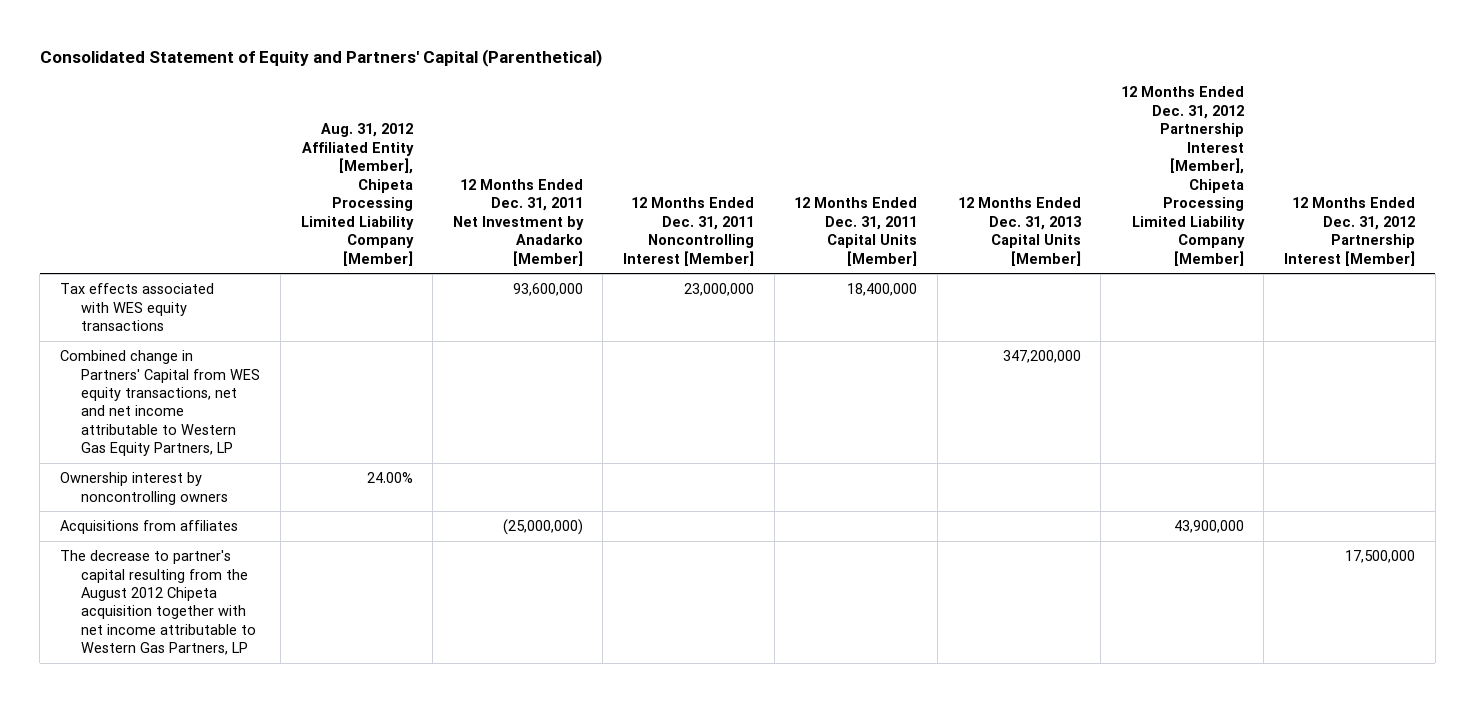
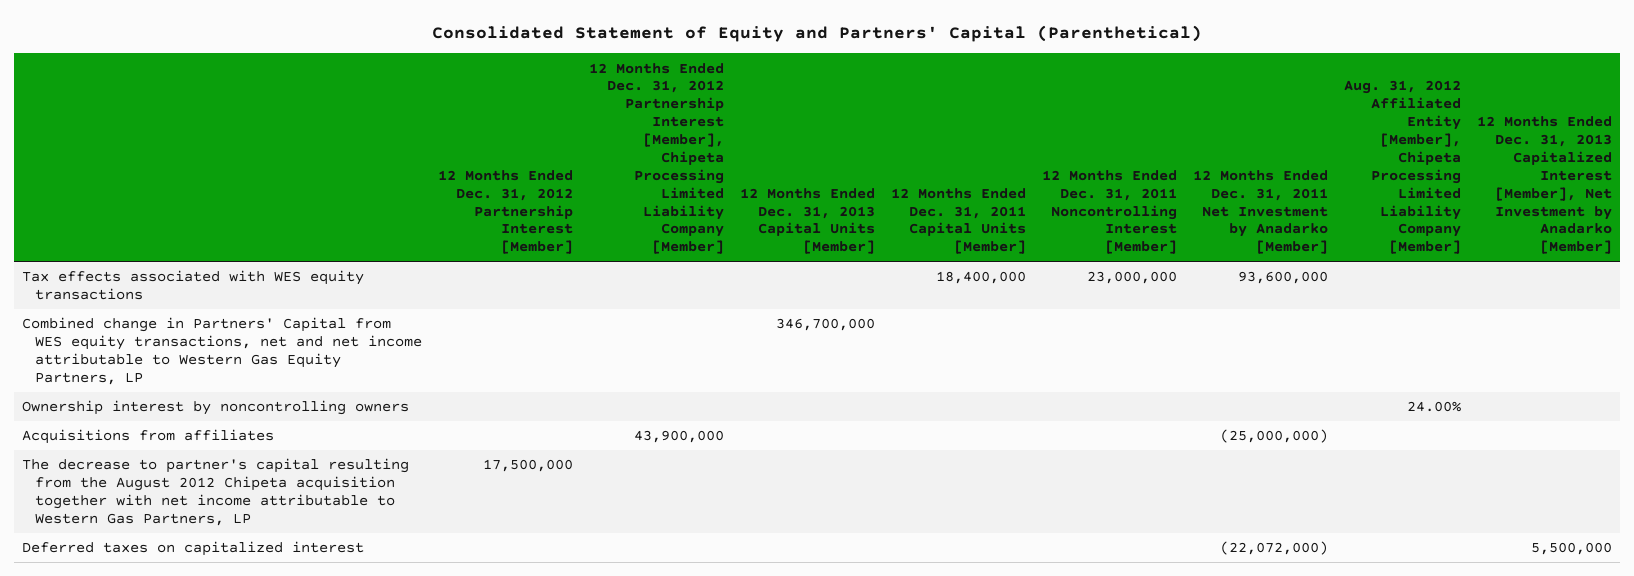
- | Aug. 31, 2012 Affiliated Entity [Member], Chipeta Processing Limited Liability Company [Member] | 12 Months Ended Dec. 31, 2011 Net Investment by Anadarko [Member] | 12 Months Ended Dec. 31, 2011 Noncontrolling Interest [Member] | 12 Months Ended Dec. 31, 2011 Capital Units [Member] | 12 Months Ended Dec. 31, 2013 Capital Units [Member] | 12 Months Ended Dec. 31, 2012 Partnership Interest [Member], Chipeta Processing Limited Liability Company [Member] | 12 Months Ended Dec. 31, 2012 Partnership Interest [Member]
+ | 12 Months Ended Dec. 31, 2012 Partnership Interest [Member] | 12 Months Ended Dec. 31, 2012 Partnership Interest [Member], Chipeta Processing Limited Liability Company [Member] | 12 Months Ended Dec. 31, 2013 Capital Units [Member] | 12 Months Ended Dec. 31, 2011 Capital Units [Member] | 12 Months Ended Dec. 31, 2011 Noncontrolling Interest [Member] | 12 Months Ended Dec. 31, 2011 Net Investment by Anadarko [Member] | Aug. 31, 2012 Affiliated Entity [Member], Chipeta Processing Limited Liability Company [Member] | 12 Months Ended Dec. 31, 2013 Capitalized Interest [Member], Net Investment by Anadarko [Member]
- Combined change in Partners' Capital from WES equity transactions, net and net income attributable to Western Gas Equity Partners, LP | | | | | 347,200,000 | |
+ Combined change in Partners' Capital from WES equity transactions, net and net income attributable to Western Gas Equity Partners, LP | | | 346,700,000 | | | | |
+ Deferred taxes on capitalized interest | | | | | | (22,072,000) | | 5,500,000

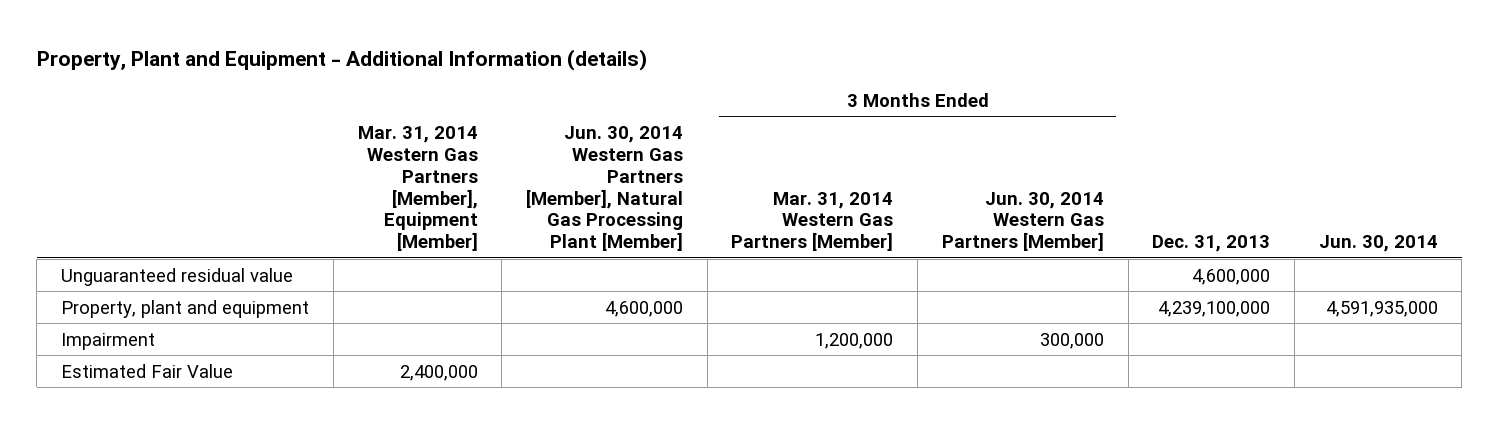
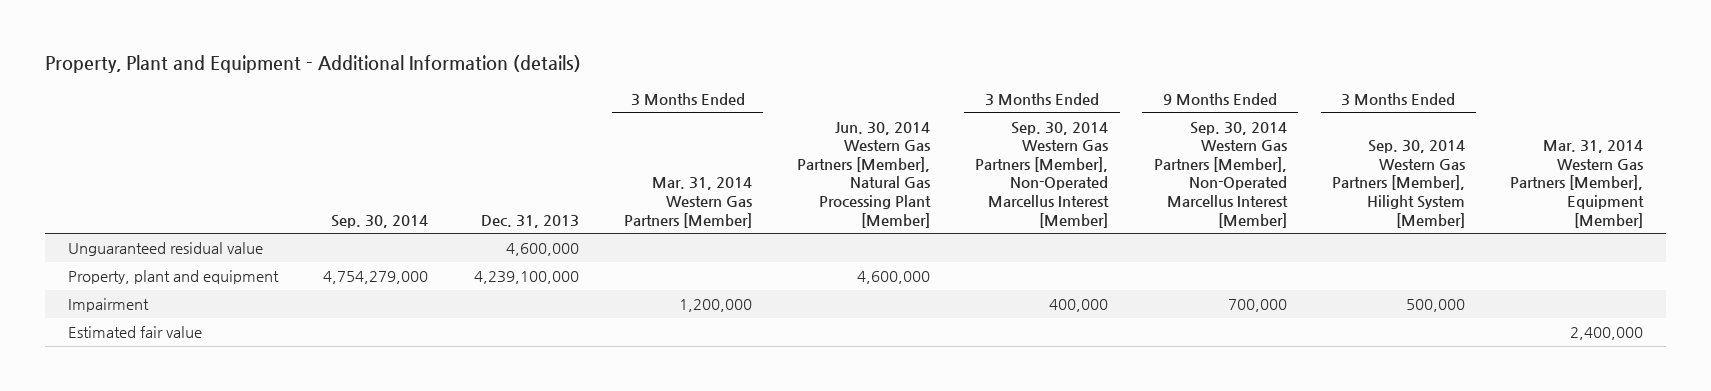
- | Mar. 31, 2014 Western Gas Partners [Member], Equipment [Member] | Jun. 30, 2014 Western Gas Partners [Member], Natural Gas Processing Plant [Member] | 3 Months Ended Mar. 31, 2014 Western Gas Partners [Member] | 3 Months Ended Jun. 30, 2014 Western Gas Partners [Member] | Dec. 31, 2013 | Jun. 30, 2014
+ | Sep. 30, 2014 | Dec. 31, 2013 | 3 Months Ended Mar. 31, 2014 Western Gas Partners [Member] | Jun. 30, 2014 Western Gas Partners [Member], Natural Gas Processing Plant [Member] | 3 Months Ended Sep. 30, 2014 Western Gas Partners [Member], Non-Operated Marcellus Interest [Member] | 9 Months Ended Sep. 30, 2014 Western Gas Partners [Member], Non-Operated Marcellus Interest [Member] | 3 Months Ended Sep. 30, 2014 Western Gas Partners [Member], Hilight System [Member] | Mar. 31, 2014 Western Gas Partners [Member], Equipment [Member]
- Estimated Fair Value | 2,400,000 | | | | |
+ Estimated fair value | | | | | | | | 2,400,000

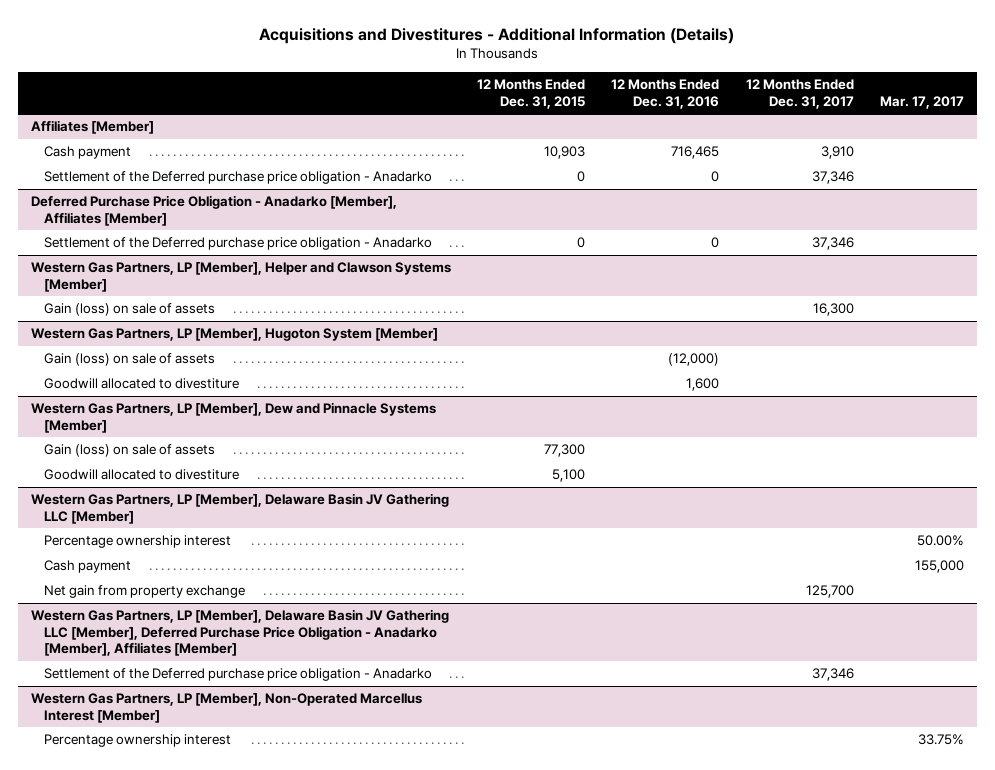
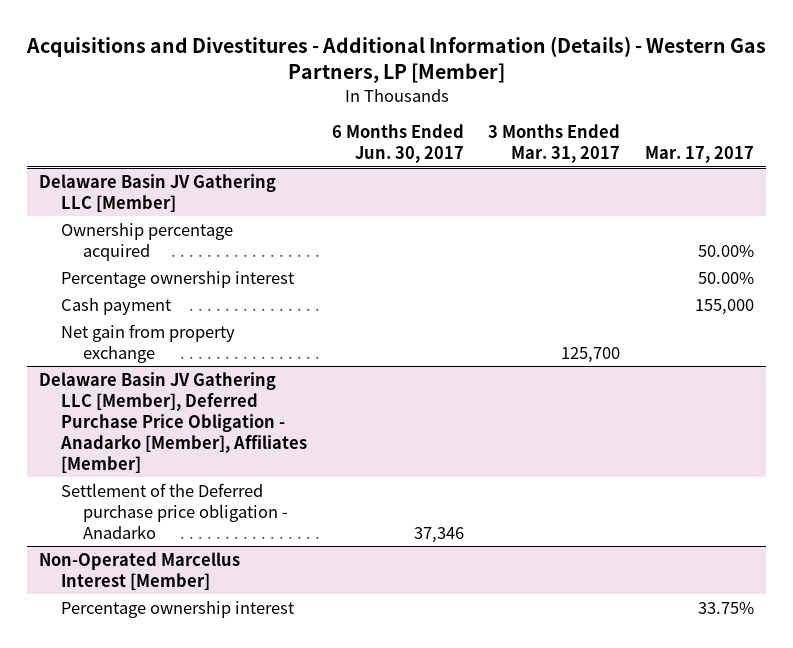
- Acquisitions and Divestitures - Additional Information (Details)
+ Acquisitions and Divestitures - Additional Information (Details) - Western Gas Partners, LP [Member]
- | 12 Months Ended Dec. 31, 2015 | 12 Months Ended Dec. 31, 2016 | 12 Months Ended Dec. 31, 2017 | Mar. 17, 2017
+ | 6 Months Ended Jun. 30, 2017 | 3 Months Ended Mar. 31, 2017 | Mar. 17, 2017
- Affiliates [Member]
- Cash payment | 10,903 | 716,465 | 3,910 |
- Settlement of the Deferred purchase price obligation - Anadarko | 0 | 0 | 37,346 |
- Deferred Purchase Price Obligation - Anadarko [Member], Affiliates [Member]
- Settlement of the Deferred purchase price obligation - Anadarko | 0 | 0 | 37,346 |
- Western Gas Partners, LP [Member], Helper and Clawson Systems [Member]
- Gain (loss) on sale of assets | | | 16,300 |
- Western Gas Partners, LP [Member], Hugoton System [Member]
- Gain (loss) on sale of assets | | (12,000) | |
- Goodwill allocated to divestiture | | 1,600 | |
- Western Gas Partners, LP [Member], Dew and Pinnacle Systems [Member]
- Gain (loss) on sale of assets | 77,300 | | |
- Goodwill allocated to divestiture | 5,100 | | |
- Western Gas Partners, LP [Member], Delaware Basin JV Gathering LLC [Member]
+ Delaware Basin JV Gathering LLC [Member]
+ Ownership percentage acquired | | | 50.00%
- Western Gas Partners, LP [Member], Delaware Basin JV Gathering LLC [Member], Deferred Purchase Price Obligation - Anadarko [Member], Affiliates [Member]
+ Delaware Basin JV Gathering LLC [Member], Deferred Purchase Price Obligation - Anadarko [Member], Affiliates [Member]
- Western Gas Partners, LP [Member], Non-Operated Marcellus Interest [Member]
+ Non-Operated Marcellus Interest [Member]

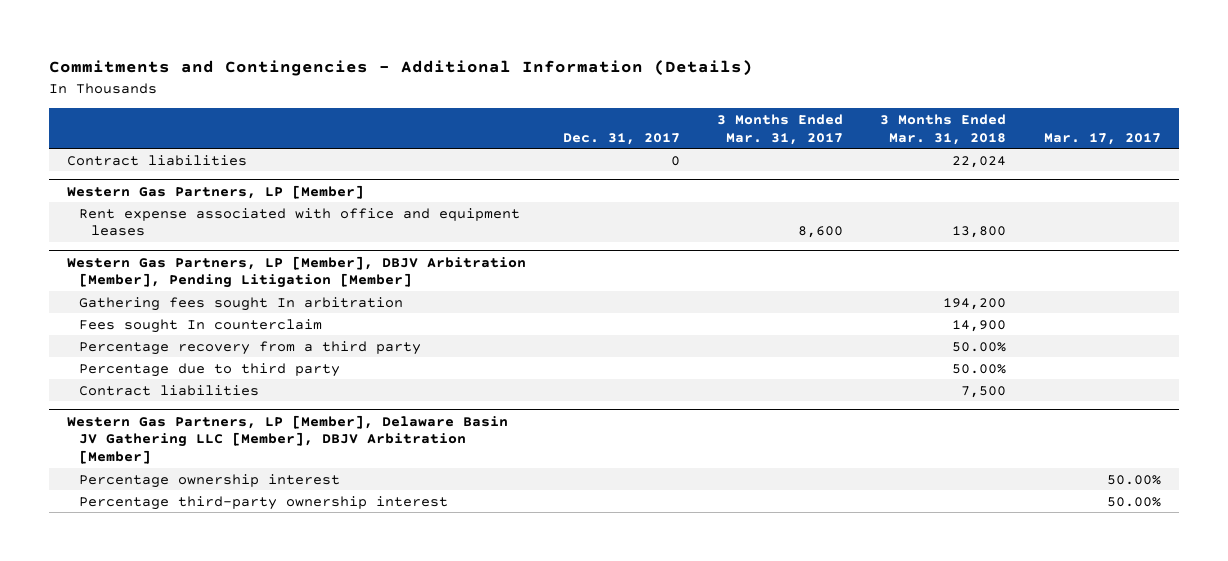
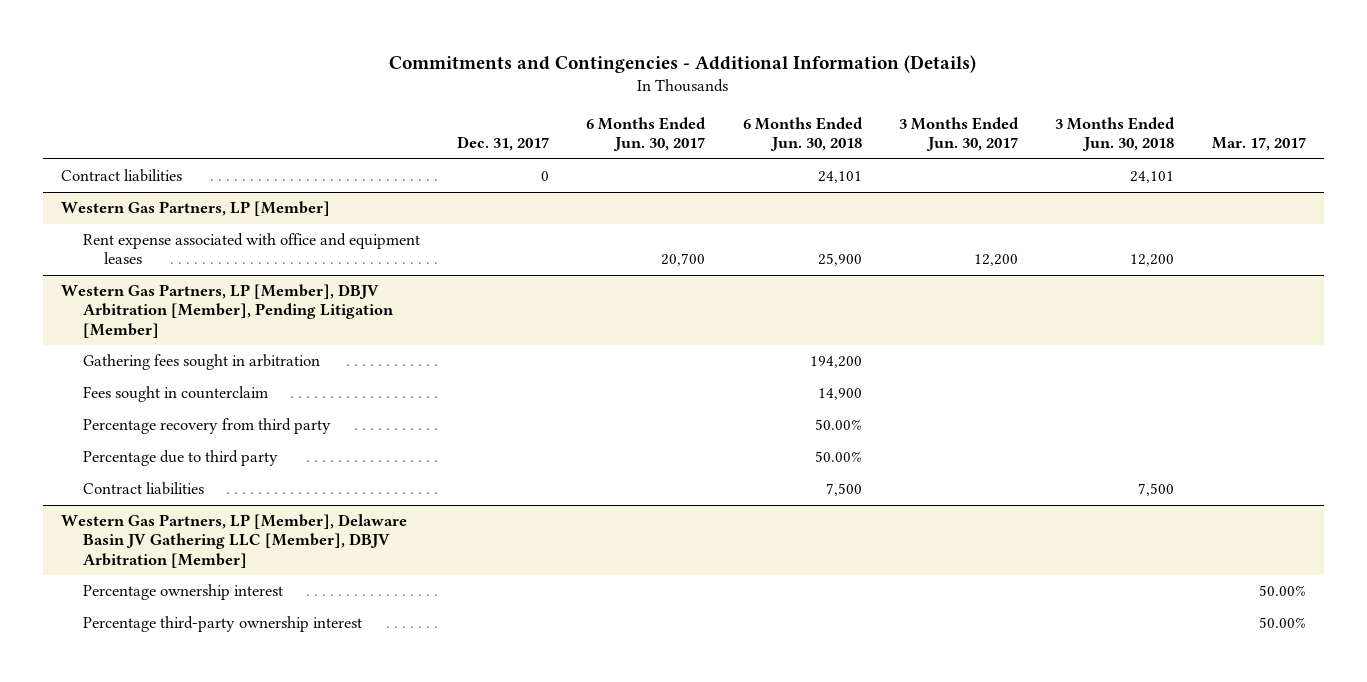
- | Dec. 31, 2017 | 3 Months Ended Mar. 31, 2017 | 3 Months Ended Mar. 31, 2018 | Mar. 17, 2017
+ | Dec. 31, 2017 | 6 Months Ended Jun. 30, 2017 | 6 Months Ended Jun. 30, 2018 | 3 Months Ended Jun. 30, 2017 | 3 Months Ended Jun. 30, 2018 | Mar. 17, 2017
@ Western Gas Partners, LP [Member], DBJV Arbitration [Member], Pending Litigation [Member]
- Gathering fees sought In arbitration | | | 194,200 |
- Fees sought In counterclaim | | | 14,900 |
- Percentage recovery from a third party | | | 50.00% |
+ Gathering fees sought in arbitration | | | 194,200 | | |
+ Fees sought in counterclaim | | | 14,900 | | |
+ Percentage recovery from third party | | | 50.00% | | |

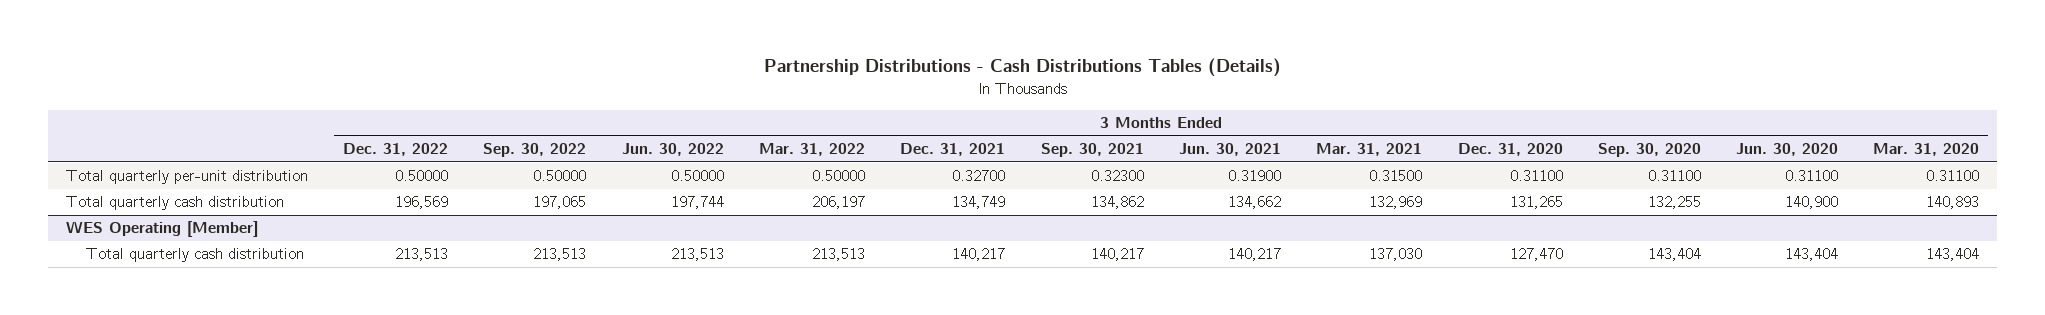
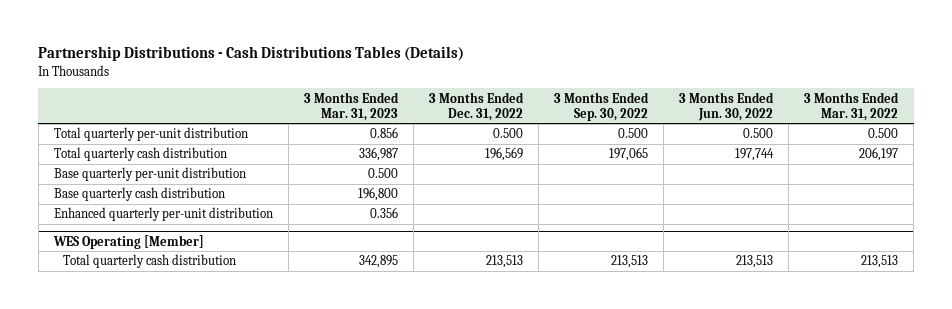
- | 3 Months Ended Dec. 31, 2022 | 3 Months Ended Sep. 30, 2022 | 3 Months Ended Jun. 30, 2022 | 3 Months Ended Mar. 31, 2022 | 3 Months Ended Dec. 31, 2021 | 3 Months Ended Sep. 30, 2021 | 3 Months Ended Jun. 30, 2021 | 3 Months Ended Mar. 31, 2021 | 3 Months Ended Dec. 31, 2020 | 3 Months Ended Sep. 30, 2020 | 3 Months Ended Jun. 30, 2020 | 3 Months Ended Mar. 31, 2020
+ | 3 Months Ended Mar. 31, 2023 | 3 Months Ended Dec. 31, 2022 | 3 Months Ended Sep. 30, 2022 | 3 Months Ended Jun. 30, 2022 | 3 Months Ended Mar. 31, 2022
- Total quarterly per-unit distribution | 0.50000 | 0.50000 | 0.50000 | 0.50000 | 0.32700 | 0.32300 | 0.31900 | 0.31500 | 0.31100 | 0.31100 | 0.31100 | 0.31100
+ Total quarterly per-unit distribution | 0.856 | 0.500 | 0.500 | 0.500 | 0.500
+ Base quarterly per-unit distribution | 0.500 | | | |
+ Base quarterly cash distribution | 196,800 | | | |
+ Enhanced quarterly per-unit distribution | 0.356 | | | |

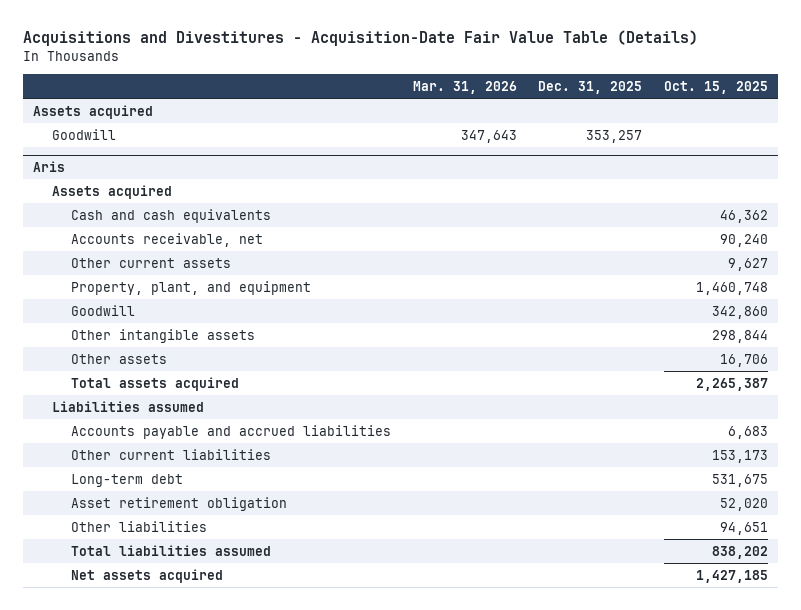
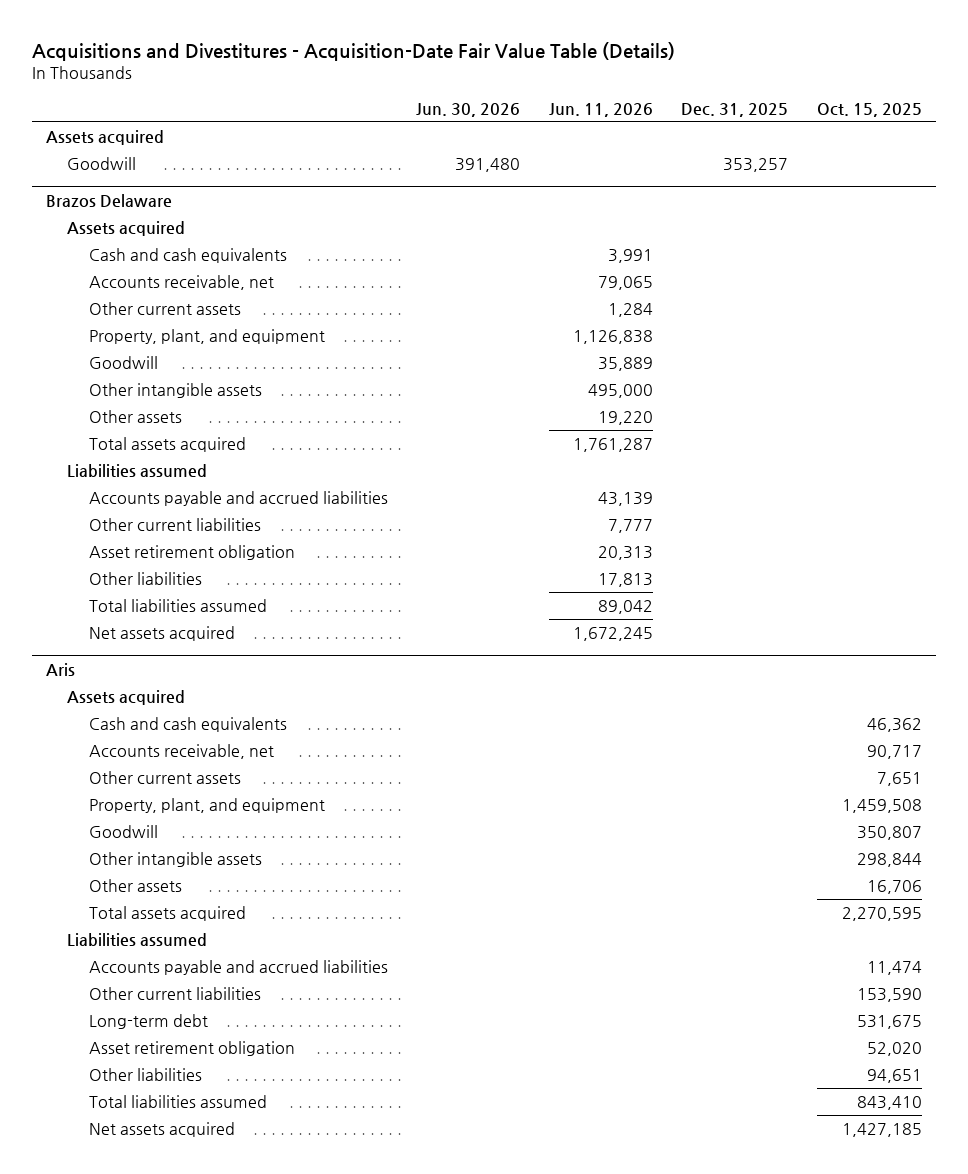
- | Mar. 31, 2026 | Dec. 31, 2025 | Oct. 15, 2025
+ | Jun. 30, 2026 | Jun. 11, 2026 | Dec. 31, 2025 | Oct. 15, 2025
+ Brazos Delaware
+ Assets acquired
+ Cash and cash equivalents | | 3,991 | |
+ Accounts receivable, net | | 79,065 | |
+ Other current assets | | 1,284 | |
+ Property, plant, and equipment | | 1,126,838 | |
+ Goodwill | | 35,889 | |
+ Other intangible assets | | 495,000 | |
+ Other assets | | 19,220 | |
+ Total assets acquired | | 1,761,287 | |
+ Liabilities assumed
+ Accounts payable and accrued liabilities | | 43,139 | |
+ Other current liabilities | | 7,777 | |
+ Asset retirement obligation | | 20,313 | |
+ Other liabilities | | 17,813 | |
+ Total liabilities assumed | | 89,042 | |
+ Net assets acquired | | 1,672,245 | |
@ Aris
- Accounts receivable, net | | | 90,240
- Other current assets | | | 9,627
- Property, plant, and equipment | | | 1,460,748
- Goodwill | | | 342,860
+ Accounts receivable, net | | | | 90,717
+ Other current assets | | | | 7,651
+ Property, plant, and equipment | | | | 1,459,508
+ Goodwill | | | | 350,807
- Total assets acquired | | | 2,265,387
+ Total assets acquired | | | | 2,270,595
- Accounts payable and accrued liabilities | | | 6,683
- Other current liabilities | | | 153,173
+ Accounts payable and accrued liabilities | | | | 11,474
+ Other current liabilities | | | | 153,590
- Total liabilities assumed | | | 838,202
+ Total liabilities assumed | | | | 843,410

